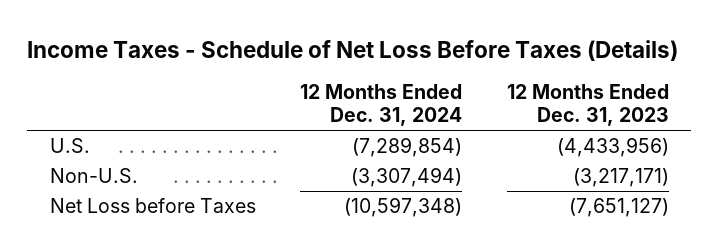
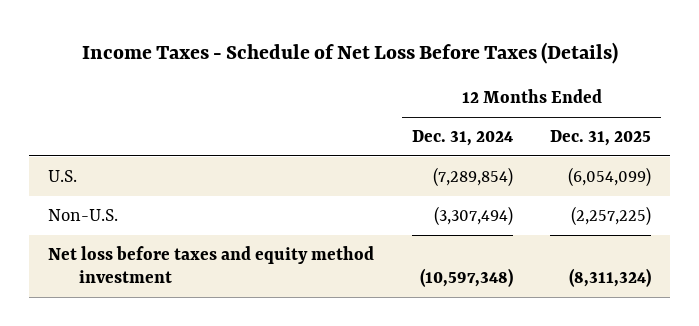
- | 12 Months Ended Dec. 31, 2024 | 12 Months Ended Dec. 31, 2023
+ | 12 Months Ended Dec. 31, 2024 | 12 Months Ended Dec. 31, 2025
- Net Loss before Taxes | (10,597,348) | (7,651,127)
+ Net loss before taxes and equity method investment | (10,597,348) | (8,311,324)

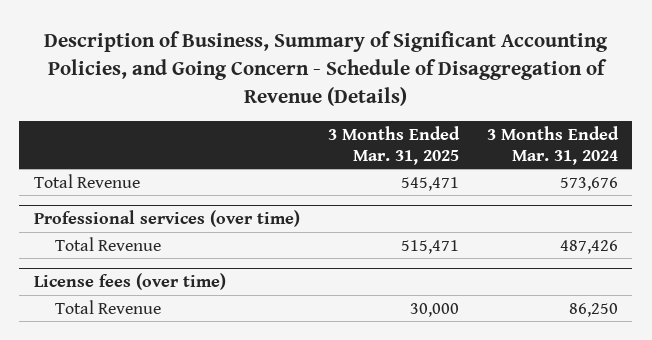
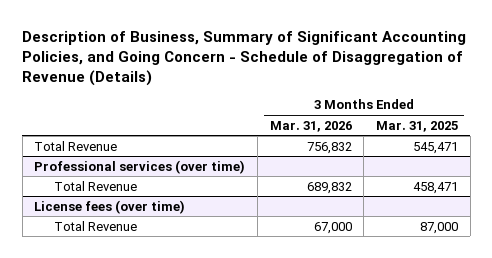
- | 3 Months Ended Mar. 31, 2025 | 3 Months Ended Mar. 31, 2024
+ | 3 Months Ended Mar. 31, 2026 | 3 Months Ended Mar. 31, 2025
@ Professional services (over time)
- Total Revenue | 515,471 | 487,426
+ Total Revenue | 689,832 | 458,471
@ License fees (over time)
- Total Revenue | 30,000 | 86,250
+ Total Revenue | 67,000 | 87,000

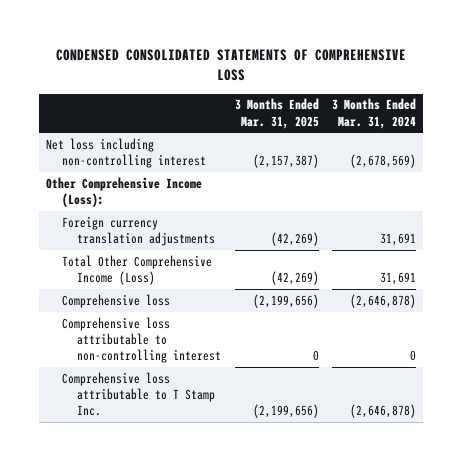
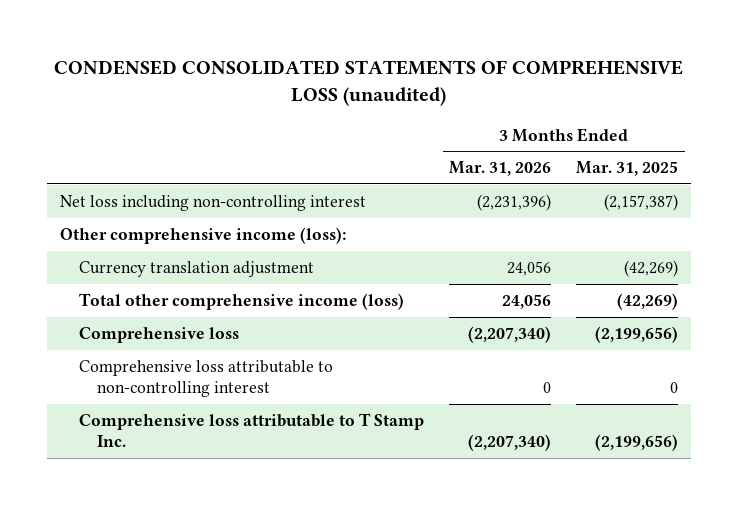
- CONDENSED CONSOLIDATED STATEMENTS OF COMPREHENSIVE LOSS
+ CONDENSED CONSOLIDATED STATEMENTS OF COMPREHENSIVE LOSS (unaudited)
- | 3 Months Ended Mar. 31, 2025 | 3 Months Ended Mar. 31, 2024
+ | 3 Months Ended Mar. 31, 2026 | 3 Months Ended Mar. 31, 2025
- Other Comprehensive Income (Loss):
- Foreign currency translation adjustments | (42,269) | 31,691
- Total Other Comprehensive Income (Loss) | (42,269) | 31,691
+ Other comprehensive income (loss):
+ Currency translation adjustment | 24,056 | (42,269)
+ Total other comprehensive income (loss) | 24,056 | (42,269)

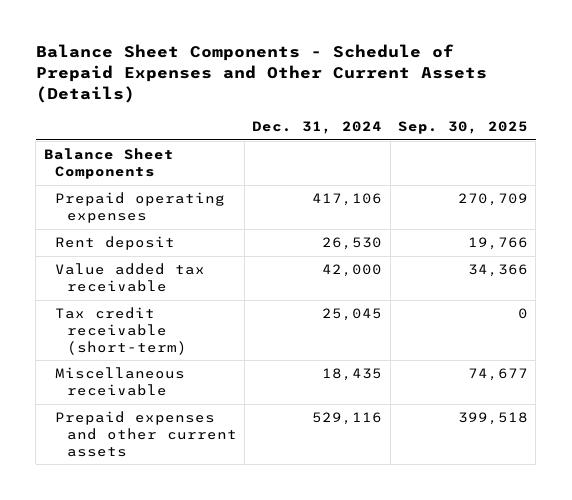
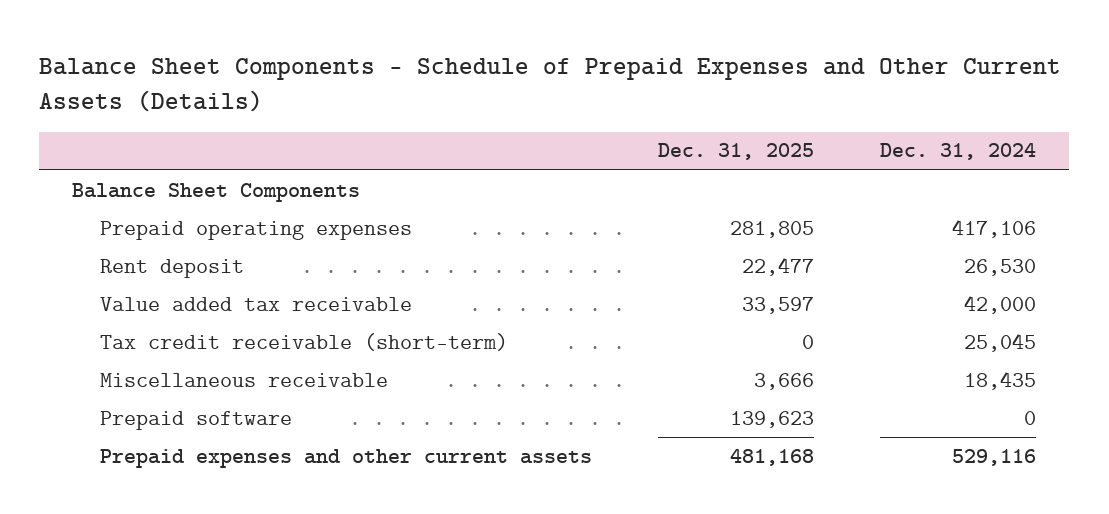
- | Dec. 31, 2024 | Sep. 30, 2025
+ | Dec. 31, 2025 | Dec. 31, 2024
+ Prepaid software | 139,623 | 0

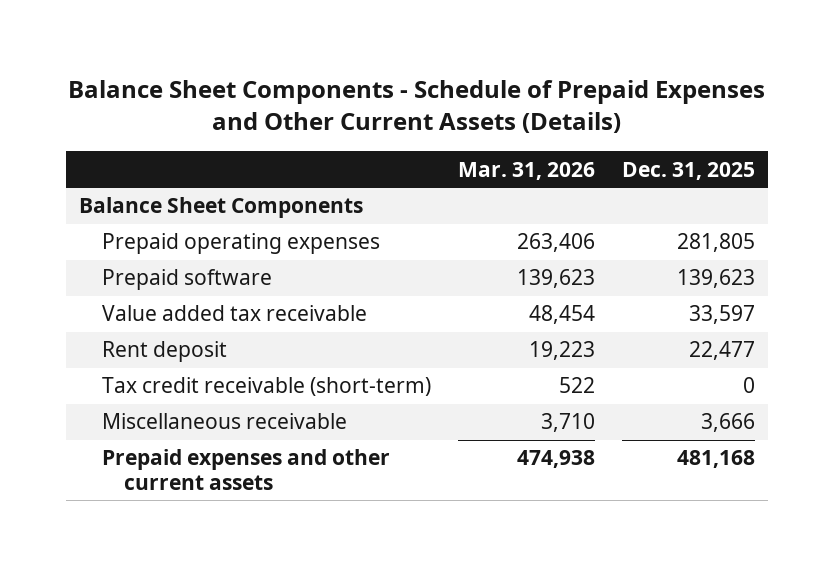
- | Dec. 31, 2025 | Dec. 31, 2024
+ | Mar. 31, 2026 | Dec. 31, 2025
moved up: Prepaid software | 139,623 | 139,623
moved down: Rent deposit | 19,223 | 22,477

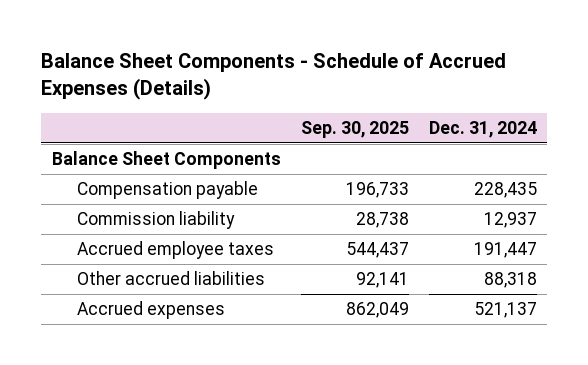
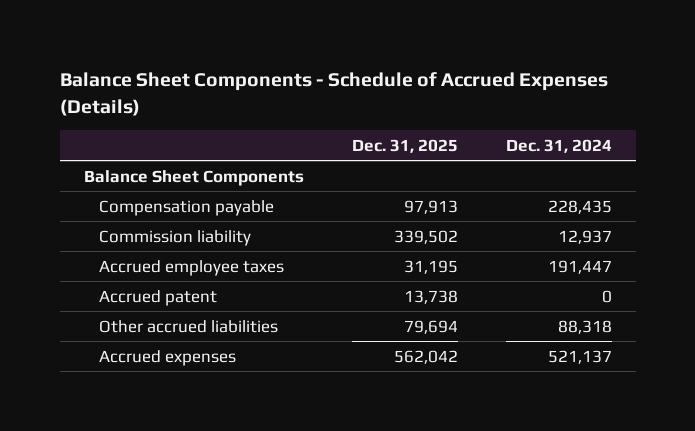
- | Sep. 30, 2025 | Dec. 31, 2024
+ | Dec. 31, 2025 | Dec. 31, 2024
+ Accrued patent | 13,738 | 0

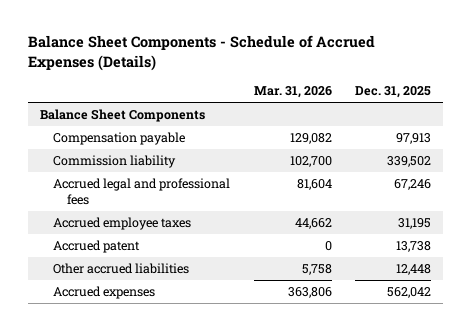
- | Dec. 31, 2025 | Dec. 31, 2024
+ | Mar. 31, 2026 | Dec. 31, 2025
+ Accrued legal and professional fees | 81,604 | 67,246
- Other accrued liabilities | 79,694 | 88,318
+ Other accrued liabilities | 5,758 | 12,448

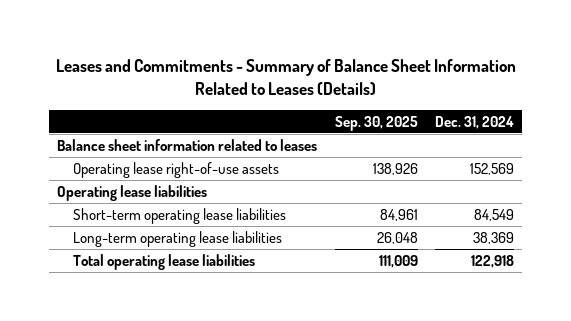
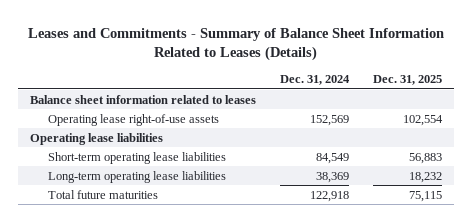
- | Sep. 30, 2025 | Dec. 31, 2024
+ | Dec. 31, 2024 | Dec. 31, 2025
- Total operating lease liabilities | 111,009 | 122,918
+ Total future maturities | 122,918 | 75,115

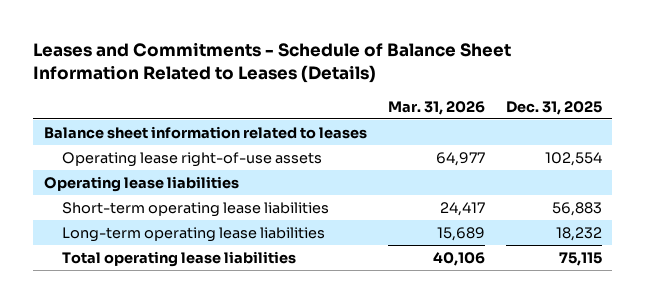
- Leases and Commitments - Summary of Balance Sheet Information Related to Leases (Details)
+ Leases and Commitments - Schedule of Balance Sheet Information Related to Leases (Details)
- | Dec. 31, 2024 | Dec. 31, 2025
+ | Mar. 31, 2026 | Dec. 31, 2025
- Total future maturities | 122,918 | 75,115
+ Total operating lease liabilities | 40,106 | 75,115

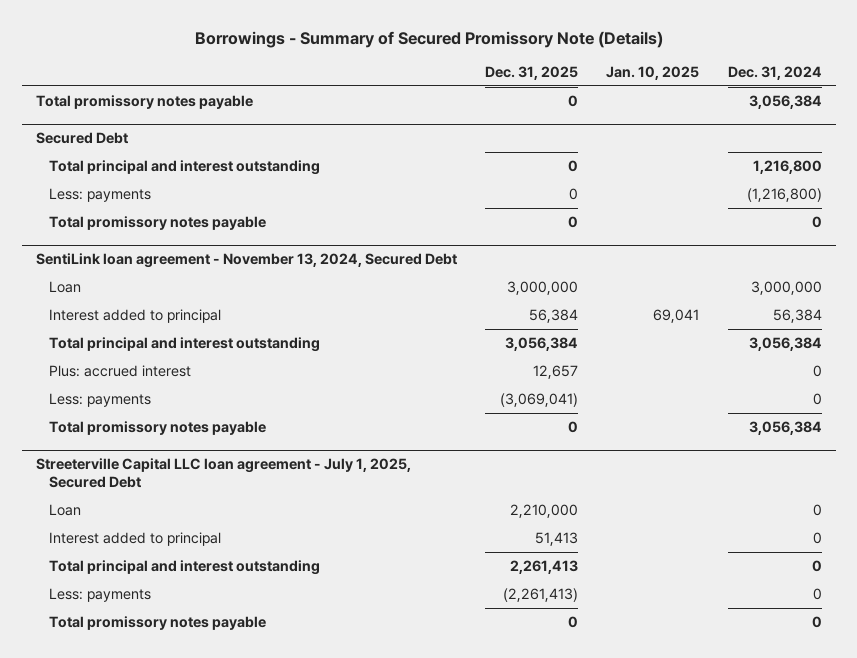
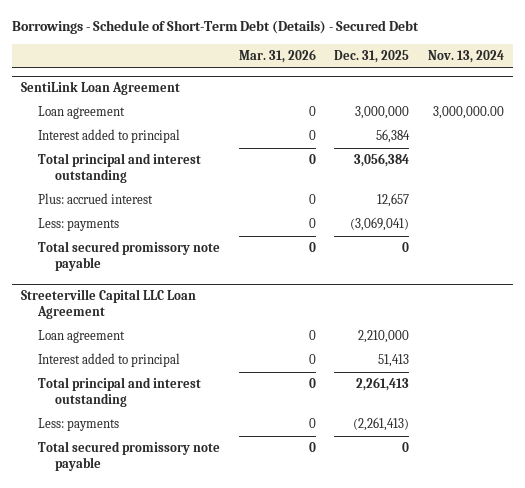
- Borrowings - Summary of Secured Promissory Note (Details)
+ Borrowings - Schedule of Short-Term Debt (Details) - Secured Debt
- | Dec. 31, 2025 | Jan. 10, 2025 | Dec. 31, 2024
+ | Mar. 31, 2026 | Dec. 31, 2025 | Nov. 13, 2024
- Total promissory notes payable | 0 | | 3,056,384
- Secured Debt
- Total principal and interest outstanding | 0 | | 1,216,800
- Less: payments | 0 | | (1,216,800)
- Total promissory notes payable | 0 | | 0
- SentiLink loan agreement - November 13, 2024, Secured Debt
- Loan | 3,000,000 | | 3,000,000
+ SentiLink Loan Agreement
+ Loan agreement | 0 | 3,000,000 | 3,000,000.00
- Total promissory notes payable | 0 | | 3,056,384
- Streeterville Capital LLC loan agreement - July 1, 2025, Secured Debt
- Loan | 2,210,000 | | 0
+ Total secured promissory note payable | 0 | 0 |
+ Streeterville Capital LLC Loan Agreement
+ Loan agreement | 0 | 2,210,000 |
- Total promissory notes payable | 0 | | 0
+ Total secured promissory note payable | 0 | 0 |

